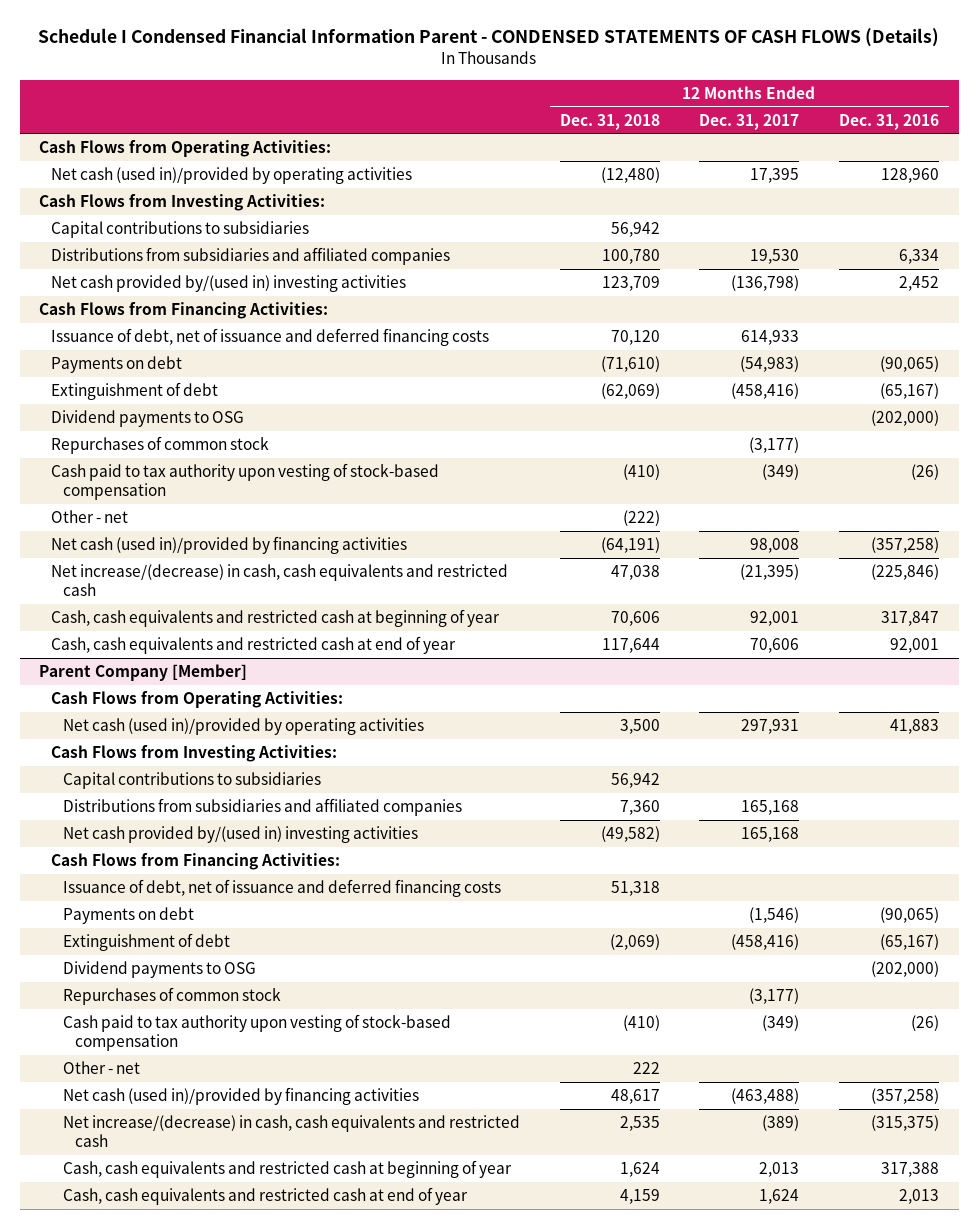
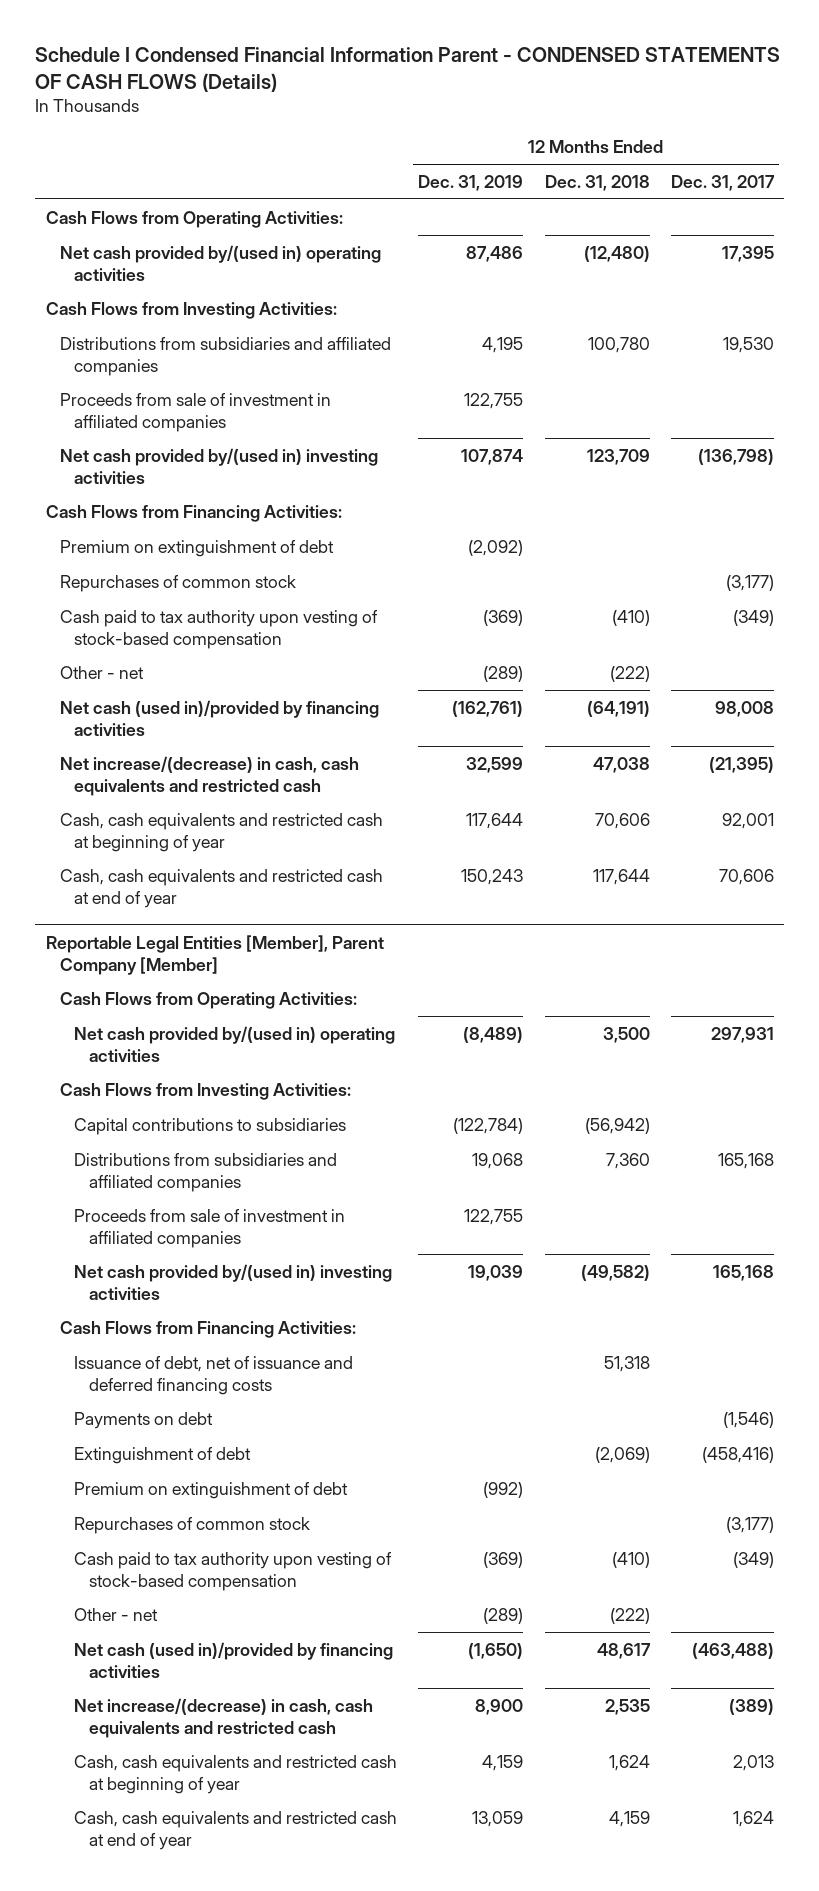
- | 12 Months Ended Dec. 31, 2018 | 12 Months Ended Dec. 31, 2017 | 12 Months Ended Dec. 31, 2016
+ | 12 Months Ended Dec. 31, 2019 | 12 Months Ended Dec. 31, 2018 | 12 Months Ended Dec. 31, 2017
- Net cash (used in)/provided by operating activities | (12,480) | 17,395 | 128,960
+ Net cash provided by/(used in) operating activities | 87,486 | (12,480) | 17,395
- Capital contributions to subsidiaries | 56,942 | |
+ Proceeds from sale of investment in affiliated companies | 122,755 | |
- Issuance of debt, net of issuance and deferred financing costs | 70,120 | 614,933 |
- Payments on debt | (71,610) | (54,983) | (90,065)
- Extinguishment of debt | (62,069) | (458,416) | (65,167)
- Dividend payments to OSG | | | (202,000)
+ Premium on extinguishment of debt | (2,092) | |
- Parent Company [Member]
+ Reportable Legal Entities [Member], Parent Company [Member]
- Net cash (used in)/provided by operating activities | 3,500 | 297,931 | 41,883
+ Net cash provided by/(used in) operating activities | (8,489) | 3,500 | 297,931
- Capital contributions to subsidiaries | 56,942 | |
+ Capital contributions to subsidiaries | (122,784) | (56,942) |
+ Proceeds from sale of investment in affiliated companies | 122,755 | |
- Dividend payments to OSG | | | (202,000)
+ Premium on extinguishment of debt | (992) | |
- Other - net | 222 | |
+ Other - net | (289) | (222) |

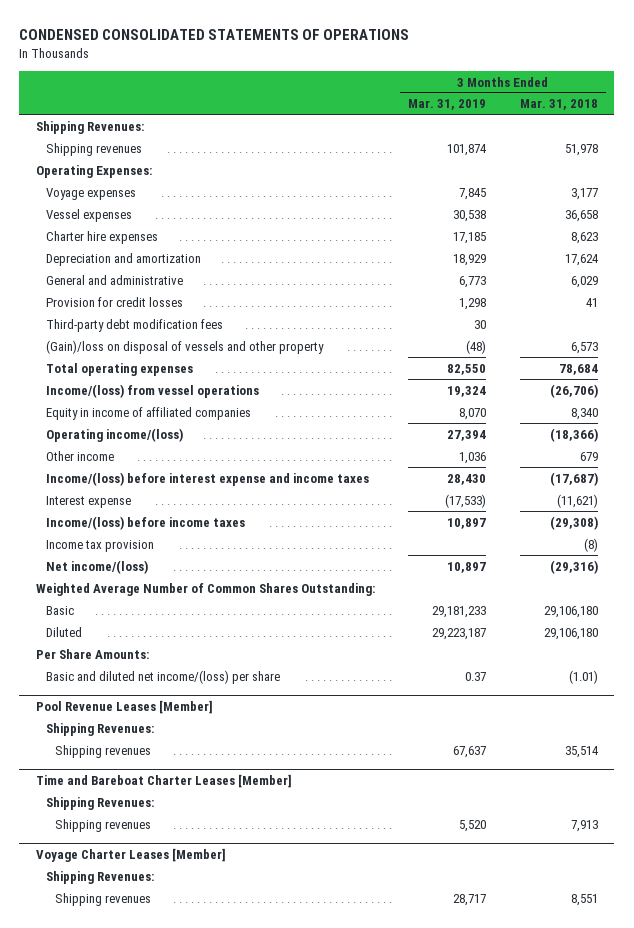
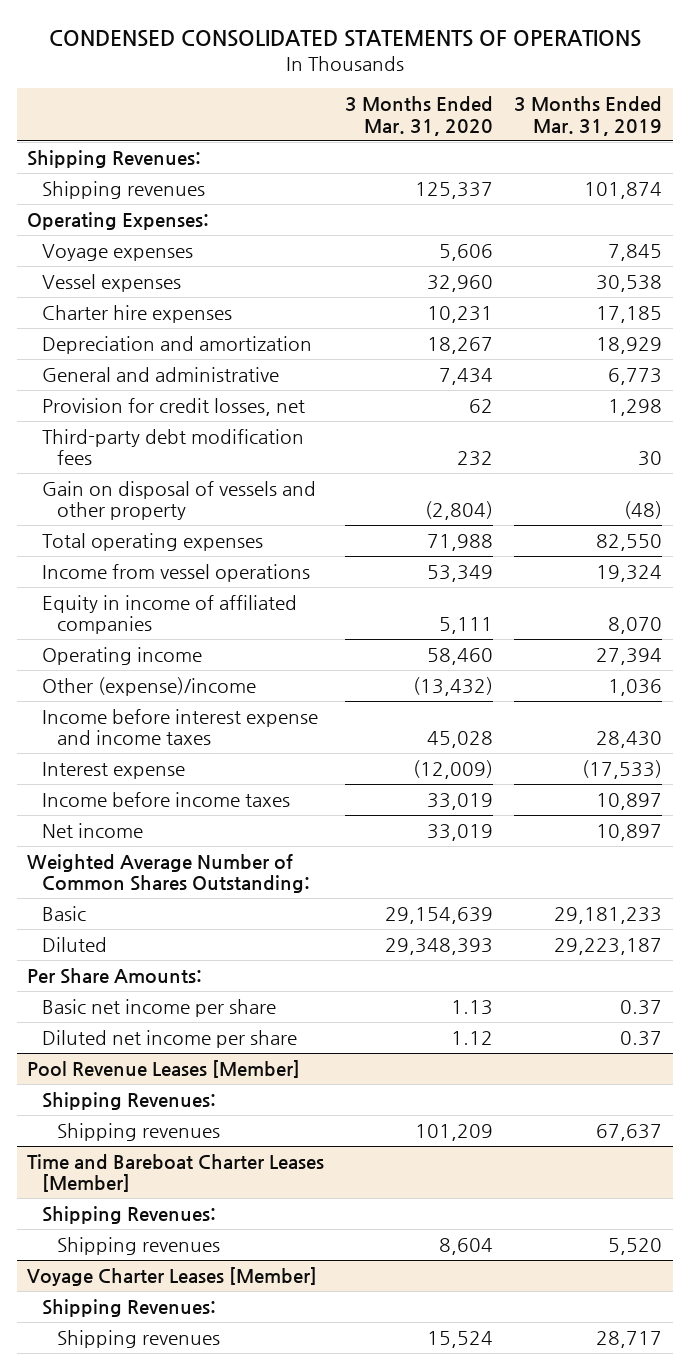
- | 3 Months Ended Mar. 31, 2019 | 3 Months Ended Mar. 31, 2018
+ | 3 Months Ended Mar. 31, 2020 | 3 Months Ended Mar. 31, 2019
- Provision for credit losses | 1,298 | 41
+ Provision for credit losses, net | 62 | 1,298
- (Gain)/loss on disposal of vessels and other property | (48) | 6,573
+ Gain on disposal of vessels and other property | (2,804) | (48)
- Income/(loss) from vessel operations | 19,324 | (26,706)
+ Income from vessel operations | 53,349 | 19,324
- Operating income/(loss) | 27,394 | (18,366)
- Other income | 1,036 | 679
- Income/(loss) before interest expense and income taxes | 28,430 | (17,687)
+ Operating income | 58,460 | 27,394
+ Other (expense)/income | (13,432) | 1,036
+ Income before interest expense and income taxes | 45,028 | 28,430
- Income/(loss) before income taxes | 10,897 | (29,308)
- Income tax provision | | (8)
- Net income/(loss) | 10,897 | (29,316)
+ Income before income taxes | 33,019 | 10,897
+ Net income | 33,019 | 10,897
- Basic and diluted net income/(loss) per share | 0.37 | (1.01)
+ Basic net income per share | 1.13 | 0.37
+ Diluted net income per share | 1.12 | 0.37

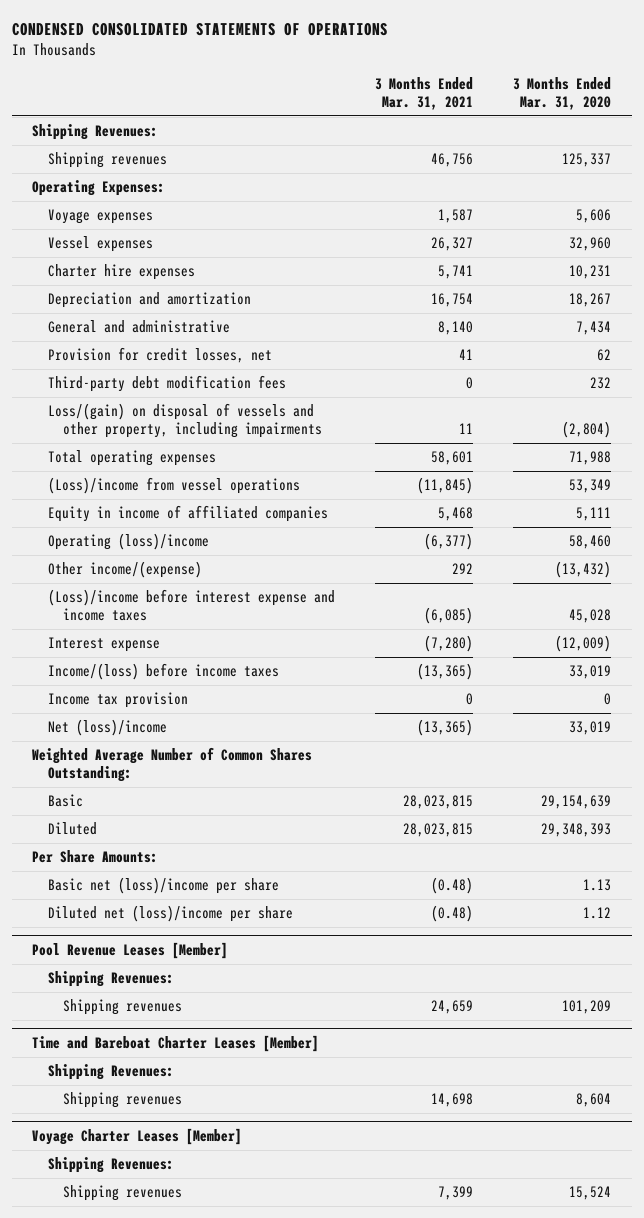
- | 3 Months Ended Mar. 31, 2020 | 3 Months Ended Mar. 31, 2019
+ | 3 Months Ended Mar. 31, 2021 | 3 Months Ended Mar. 31, 2020
- Gain on disposal of vessels and other property | (2,804) | (48)
+ Loss/(gain) on disposal of vessels and other property, including impairments | 11 | (2,804)
- Income from vessel operations | 53,349 | 19,324
+ (Loss)/income from vessel operations | (11,845) | 53,349
- Operating income | 58,460 | 27,394
- Other (expense)/income | (13,432) | 1,036
- Income before interest expense and income taxes | 45,028 | 28,430
+ Operating (loss)/income | (6,377) | 58,460
+ Other income/(expense) | 292 | (13,432)
+ (Loss)/income before interest expense and income taxes | (6,085) | 45,028
- Income before income taxes | 33,019 | 10,897
- Net income | 33,019 | 10,897
+ Income/(loss) before income taxes | (13,365) | 33,019
+ Income tax provision | 0 | 0
+ Net (loss)/income | (13,365) | 33,019
- Basic net income per share | 1.13 | 0.37
- Diluted net income per share | 1.12 | 0.37
+ Basic net (loss)/income per share | (0.48) | 1.13
+ Diluted net (loss)/income per share | (0.48) | 1.12

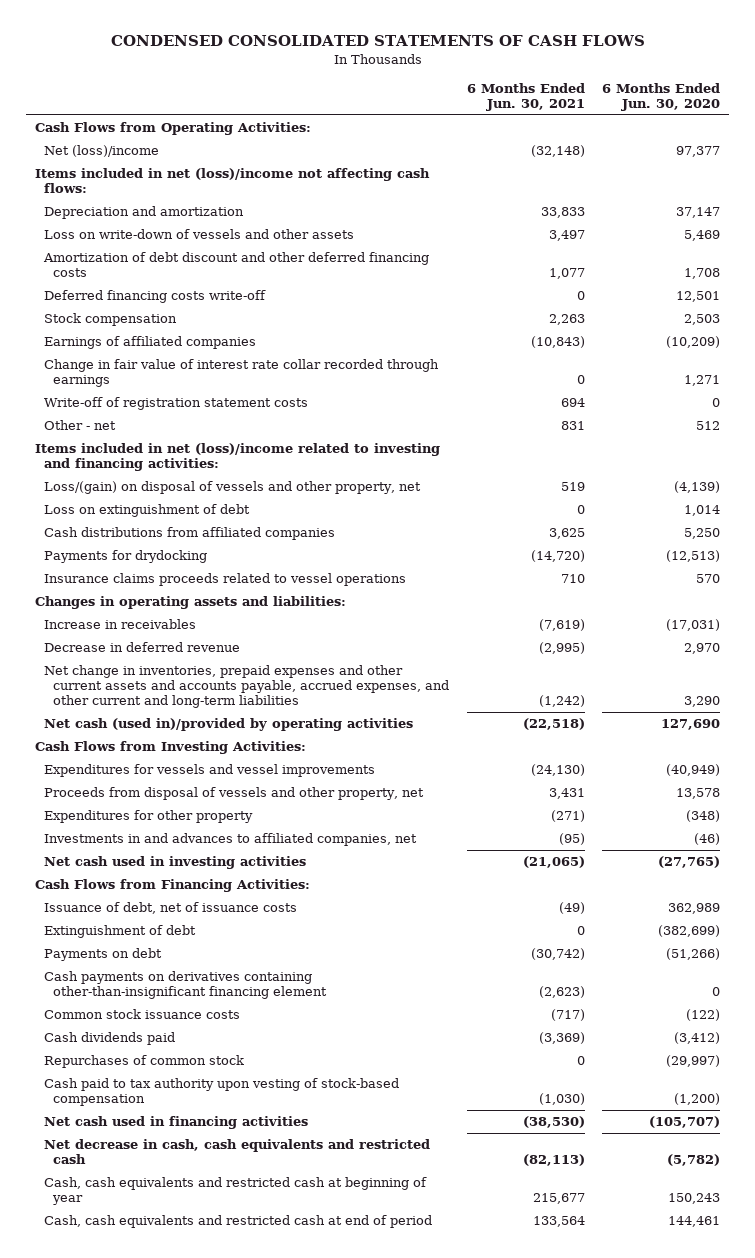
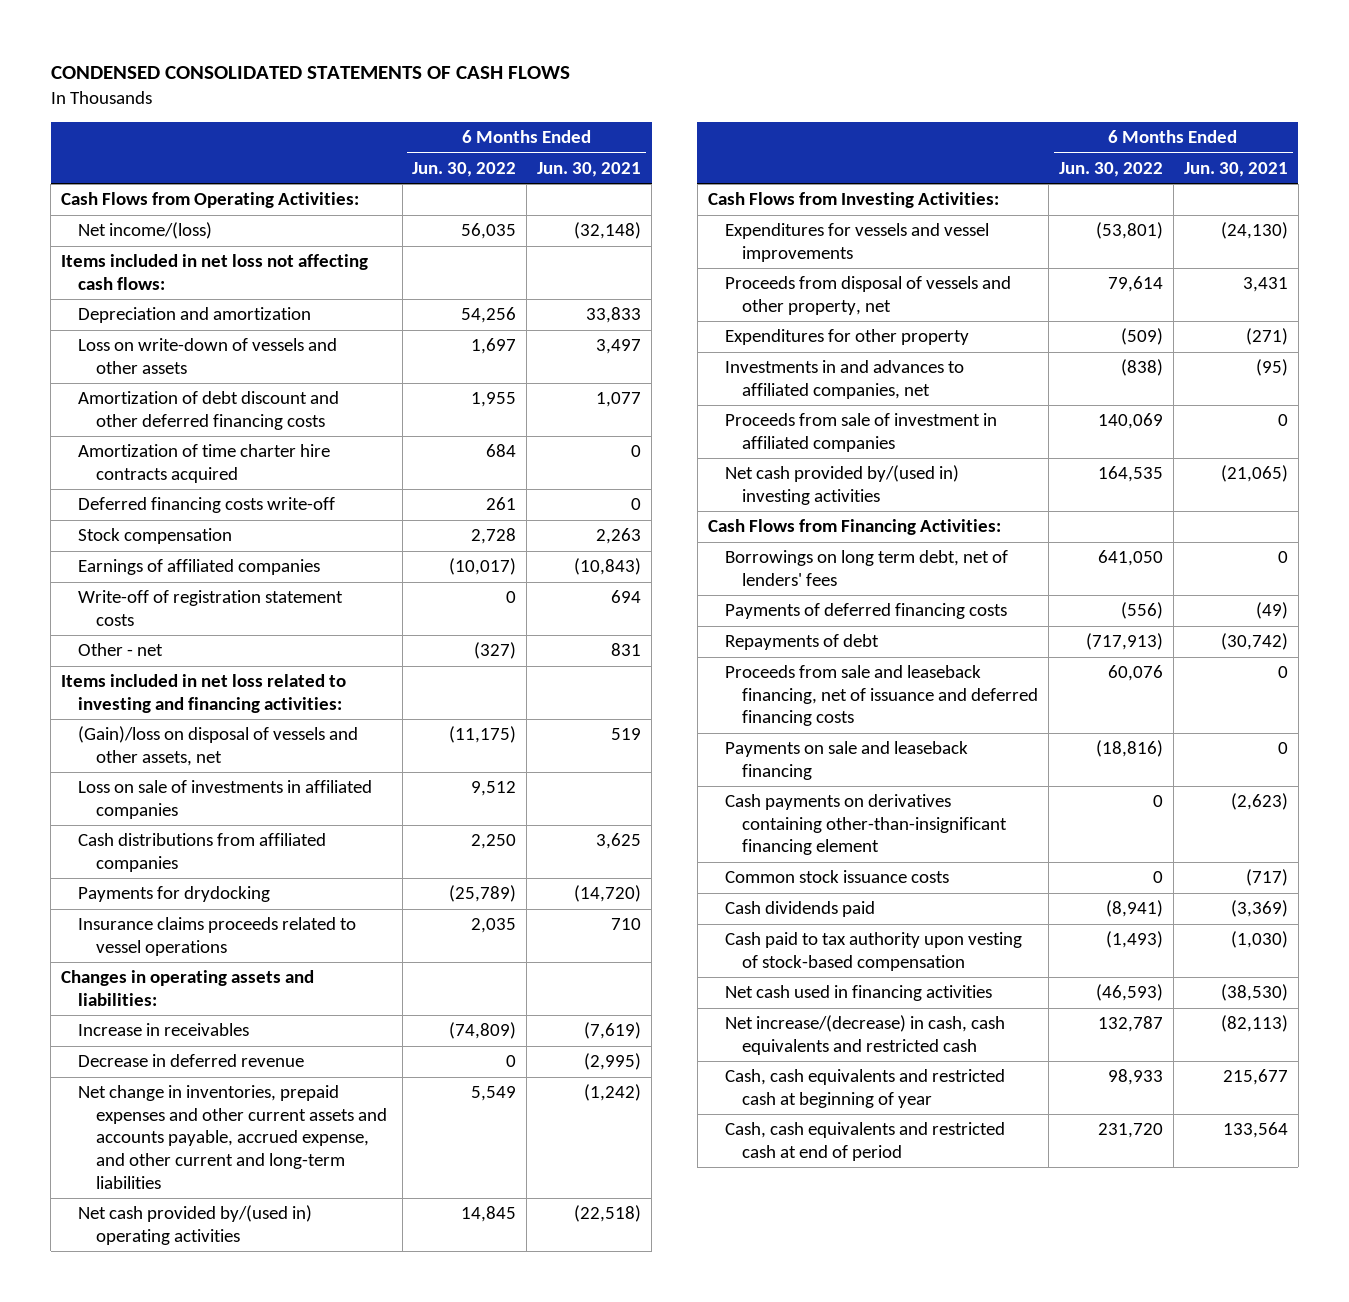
- | 6 Months Ended Jun. 30, 2021 | 6 Months Ended Jun. 30, 2020
+ | 6 Months Ended Jun. 30, 2022 | 6 Months Ended Jun. 30, 2021
- Net (loss)/income | (32,148) | 97,377
- Items included in net (loss)/income not affecting cash flows:
+ Net income/(loss) | 56,035 | (32,148)
+ Items included in net loss not affecting cash flows:
+ Amortization of time charter hire contracts acquired | 684 | 0
- Change in fair value of interest rate collar recorded through earnings | 0 | 1,271
- Items included in net (loss)/income related to investing and financing activities:
- Loss/(gain) on disposal of vessels and other property, net | 519 | (4,139)
- Loss on extinguishment of debt | 0 | 1,014
+ Items included in net loss related to investing and financing activities:
+ (Gain)/loss on disposal of vessels and other assets, net | (11,175) | 519
+ Loss on sale of investments in affiliated companies | 9,512 |
- Net change in inventories, prepaid expenses and other current assets and accounts payable, accrued expenses, and other current and long-term liabilities | (1,242) | 3,290
- Net cash (used in)/provided by operating activities | (22,518) | 127,690
+ Net change in inventories, prepaid expenses and other current assets and accounts payable, accrued expense, and other current and long-term liabilities | 5,549 | (1,242)
+ Net cash provided by/(used in) operating activities | 14,845 | (22,518)
- Net cash used in investing activities | (21,065) | (27,765)
+ Proceeds from sale of investment in affiliated companies | 140,069 | 0
+ Net cash provided by/(used in) investing activities | 164,535 | (21,065)
- Issuance of debt, net of issuance costs | (49) | 362,989
- Extinguishment of debt | 0 | (382,699)
- Payments on debt | (30,742) | (51,266)
+ Borrowings on long term debt, net of lenders' fees | 641,050 | 0
+ Payments of deferred financing costs | (556) | (49)
+ Repayments of debt | (717,913) | (30,742)
+ Proceeds from sale and leaseback financing, net of issuance and deferred financing costs | 60,076 | 0
+ Payments on sale and leaseback financing | (18,816) | 0
- Repurchases of common stock | 0 | (29,997)
- Net decrease in cash, cash equivalents and restricted cash | (82,113) | (5,782)
+ Net increase/(decrease) in cash, cash equivalents and restricted cash | 132,787 | (82,113)

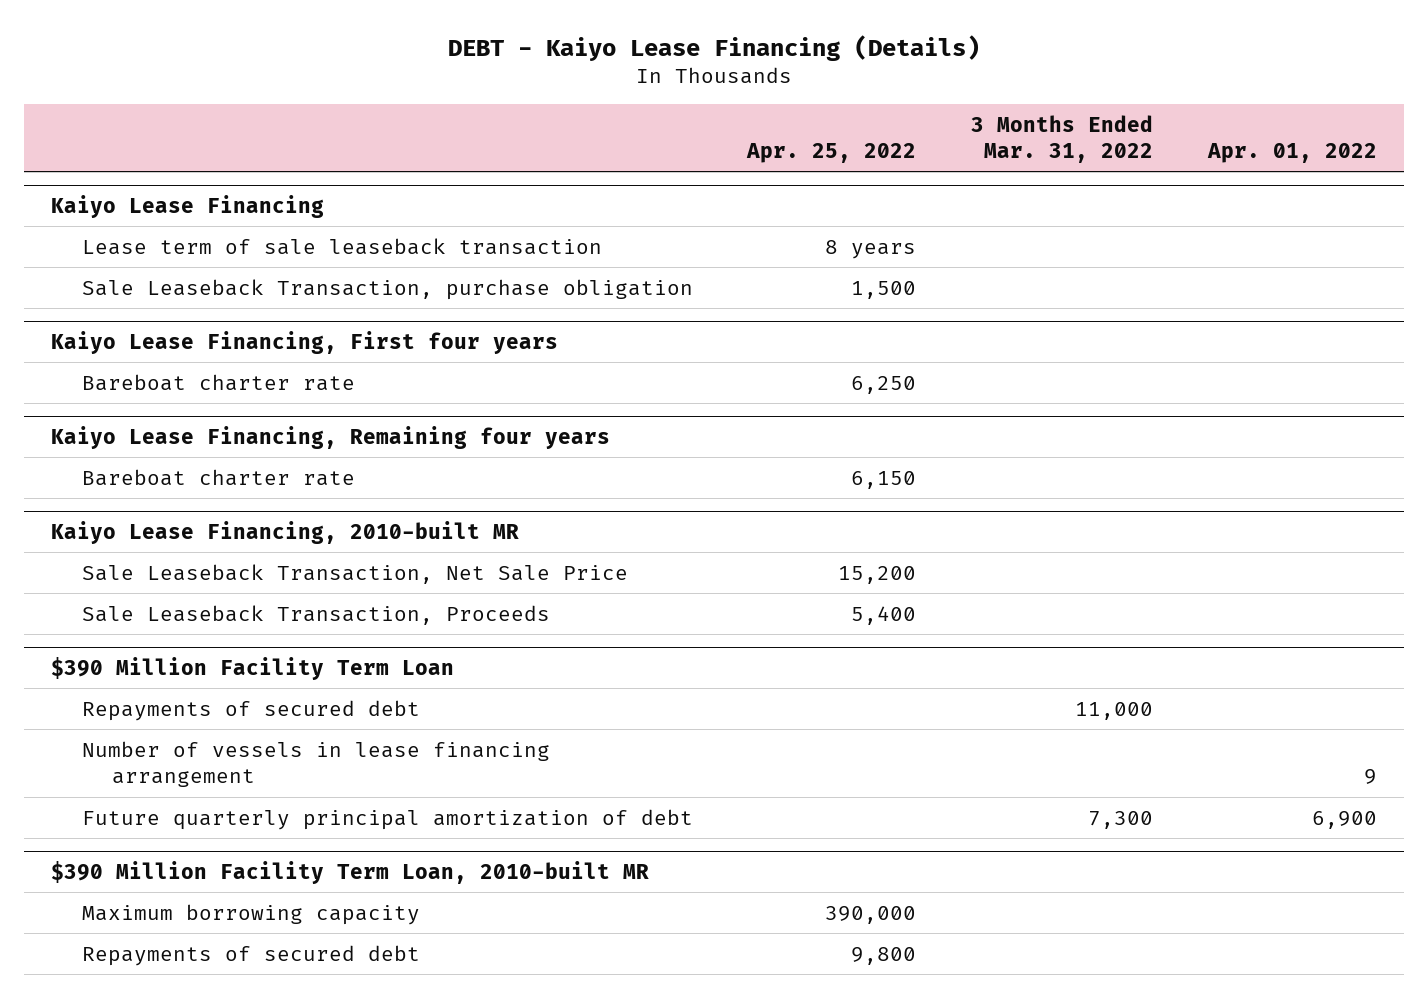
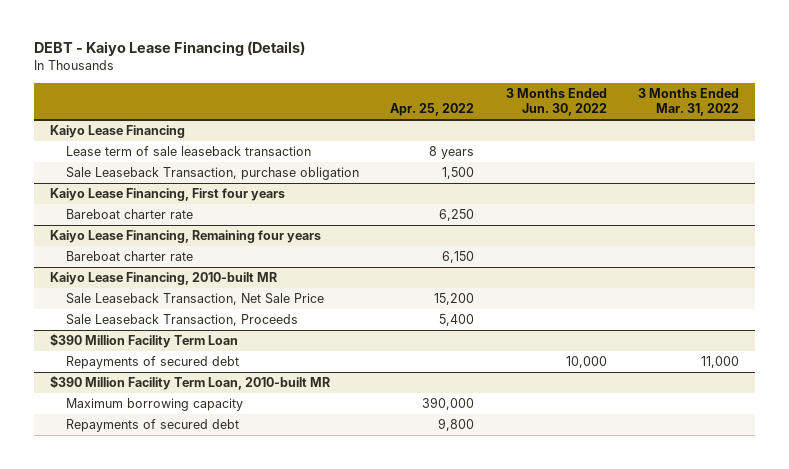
- | Apr. 25, 2022 | 3 Months Ended Mar. 31, 2022 | Apr. 01, 2022
+ | Apr. 25, 2022 | 3 Months Ended Jun. 30, 2022 | 3 Months Ended Mar. 31, 2022
@ $390 Million Facility Term Loan
- Number of vessels in lease financing arrangement | | | 9
- Future quarterly principal amortization of debt | | 7,300 | 6,900

